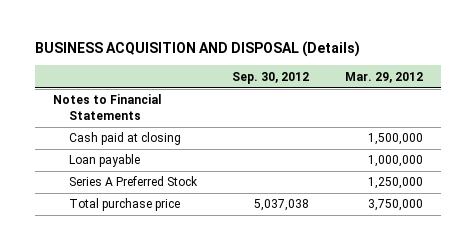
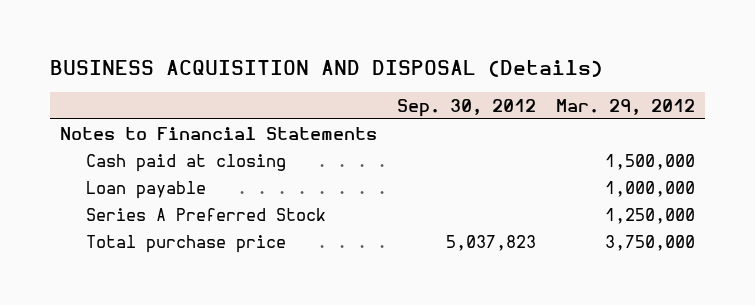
- Total purchase price | 5,037,038 | 3,750,000
+ Total purchase price | 5,037,823 | 3,750,000

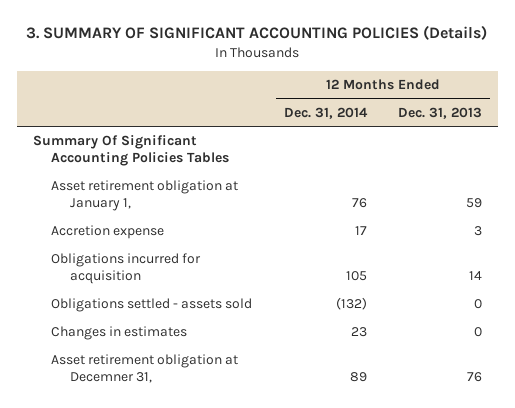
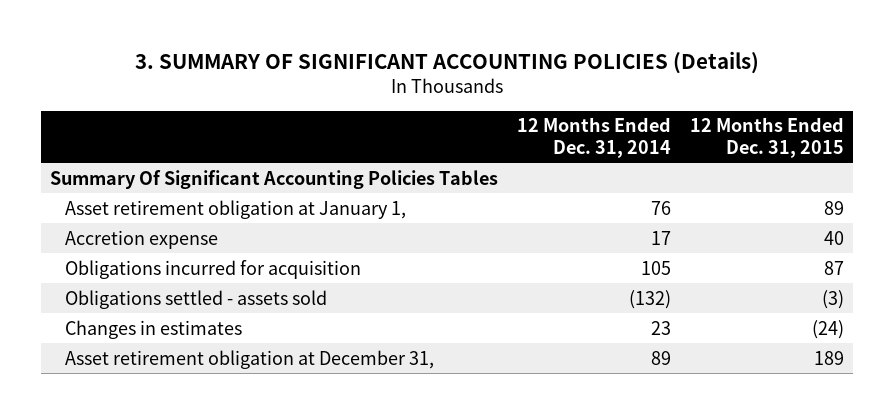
- | 12 Months Ended Dec. 31, 2014 | 12 Months Ended Dec. 31, 2013
+ | 12 Months Ended Dec. 31, 2014 | 12 Months Ended Dec. 31, 2015
- Asset retirement obligation at Decemner 31, | 89 | 76
+ Asset retirement obligation at December 31, | 89 | 189

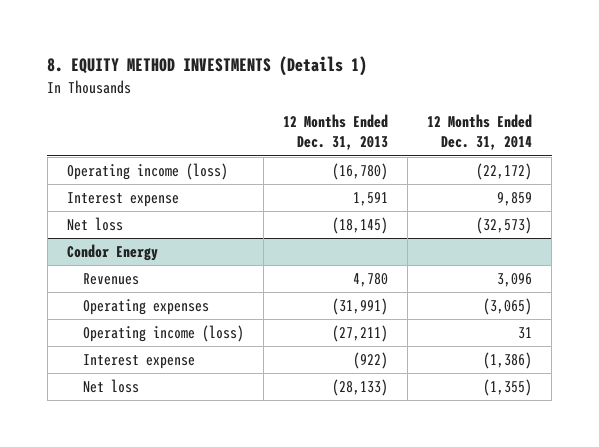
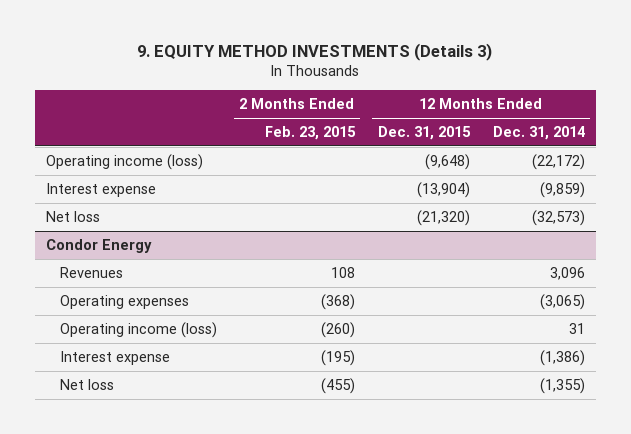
- 8. EQUITY METHOD INVESTMENTS (Details 1)
+ 9. EQUITY METHOD INVESTMENTS (Details 3)
- | 12 Months Ended Dec. 31, 2013 | 12 Months Ended Dec. 31, 2014
+ | 2 Months Ended Feb. 23, 2015 | 12 Months Ended Dec. 31, 2015 | 12 Months Ended Dec. 31, 2014
- Interest expense | 1,591 | 9,859
+ Interest expense | | (13,904) | (9,859)

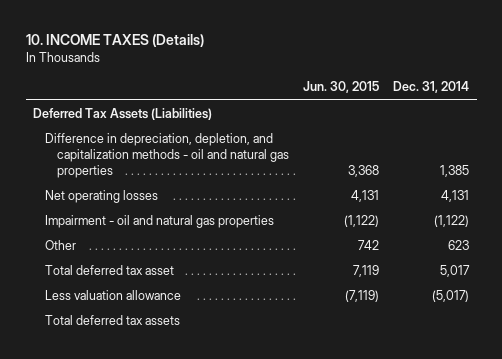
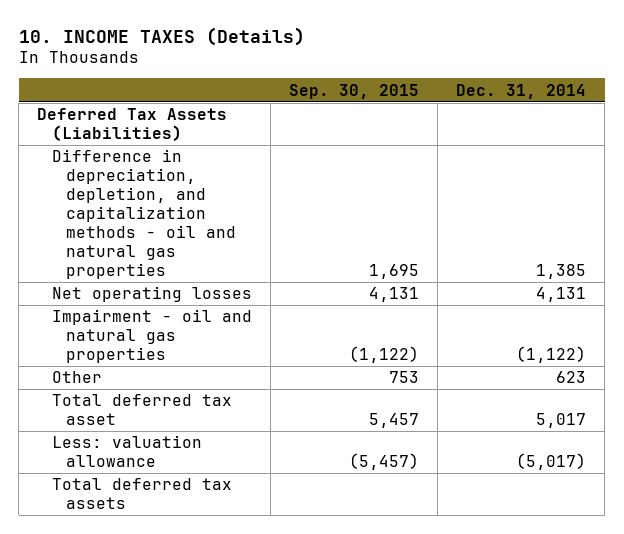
- | Jun. 30, 2015 | Dec. 31, 2014
+ | Sep. 30, 2015 | Dec. 31, 2014
- Less valuation allowance | (7,119) | (5,017)
+ Less: valuation allowance | (5,457) | (5,017)

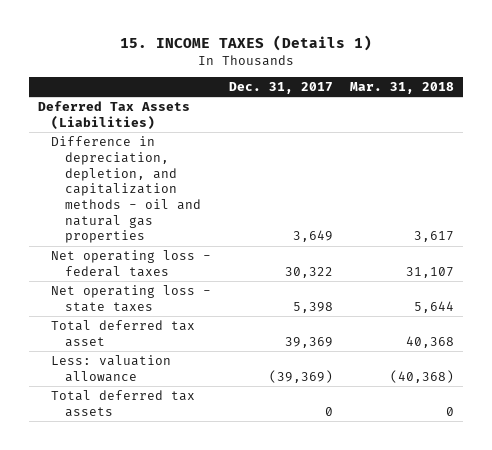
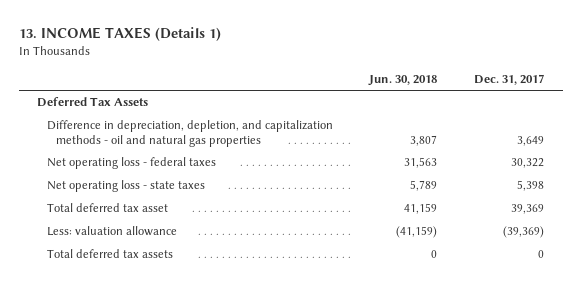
- 15. INCOME TAXES (Details 1)
+ 13. INCOME TAXES (Details 1)
- | Dec. 31, 2017 | Mar. 31, 2018
+ | Jun. 30, 2018 | Dec. 31, 2017
- Deferred Tax Assets (Liabilities)
+ Deferred Tax Assets

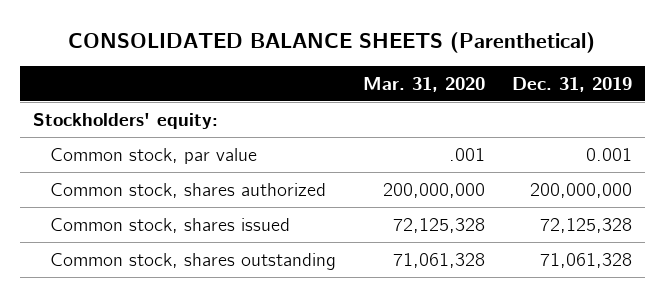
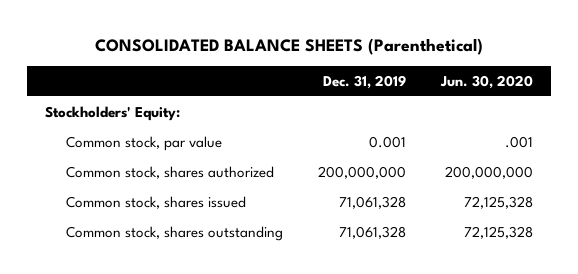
- | Mar. 31, 2020 | Dec. 31, 2019
+ | Dec. 31, 2019 | Jun. 30, 2020
- Stockholders' equity:
+ Stockholders' Equity:
- Common stock, shares issued | 72,125,328 | 72,125,328
+ Common stock, shares issued | 71,061,328 | 72,125,328

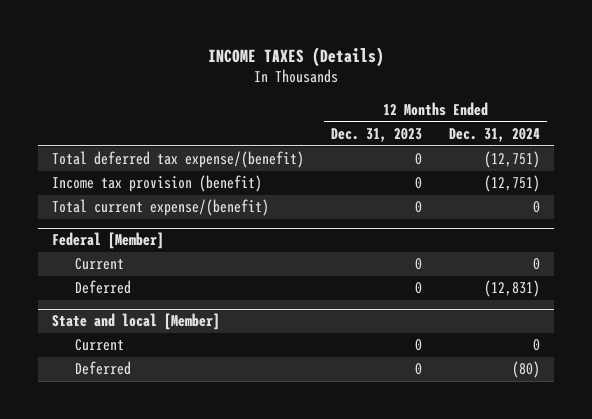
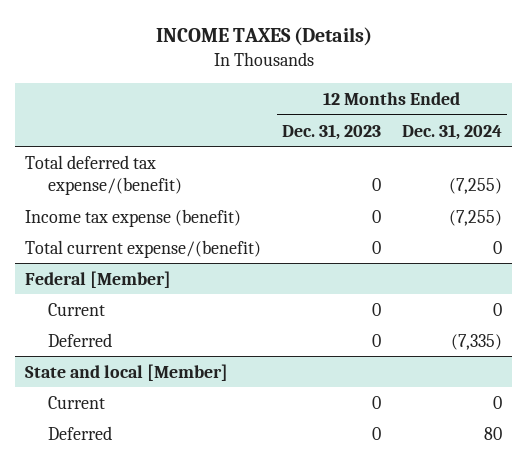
- Total deferred tax expense/(benefit) | 0 | (12,751)
- Income tax provision (benefit) | 0 | (12,751)
+ Total deferred tax expense/(benefit) | 0 | (7,255)
+ Income tax expense (benefit) | 0 | (7,255)
@ Federal [Member]
- Deferred | 0 | (12,831)
+ Deferred | 0 | (7,335)
@ State and local [Member]
- Deferred | 0 | (80)
+ Deferred | 0 | 80

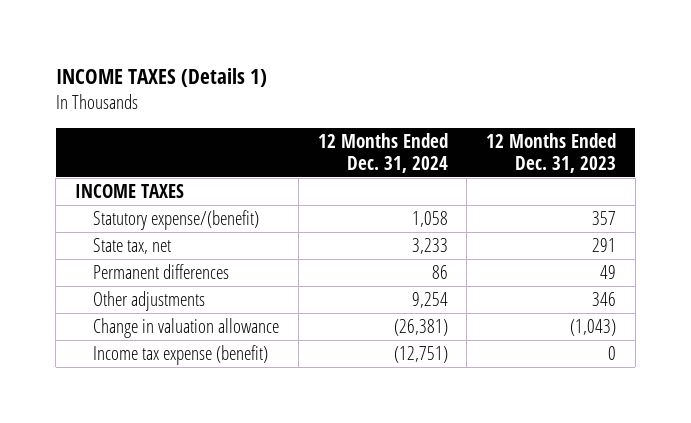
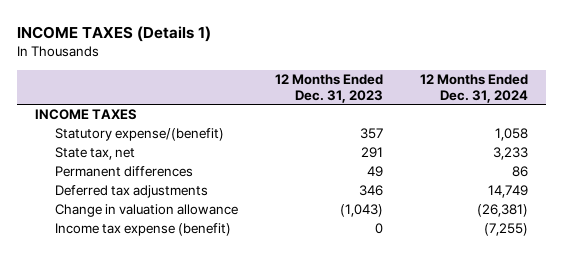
- | 12 Months Ended Dec. 31, 2024 | 12 Months Ended Dec. 31, 2023
+ | 12 Months Ended Dec. 31, 2023 | 12 Months Ended Dec. 31, 2024
- Other adjustments | 9,254 | 346
+ Deferred tax adjustments | 346 | 14,749
- Income tax expense (benefit) | (12,751) | 0
+ Income tax expense (benefit) | 0 | (7,255)

